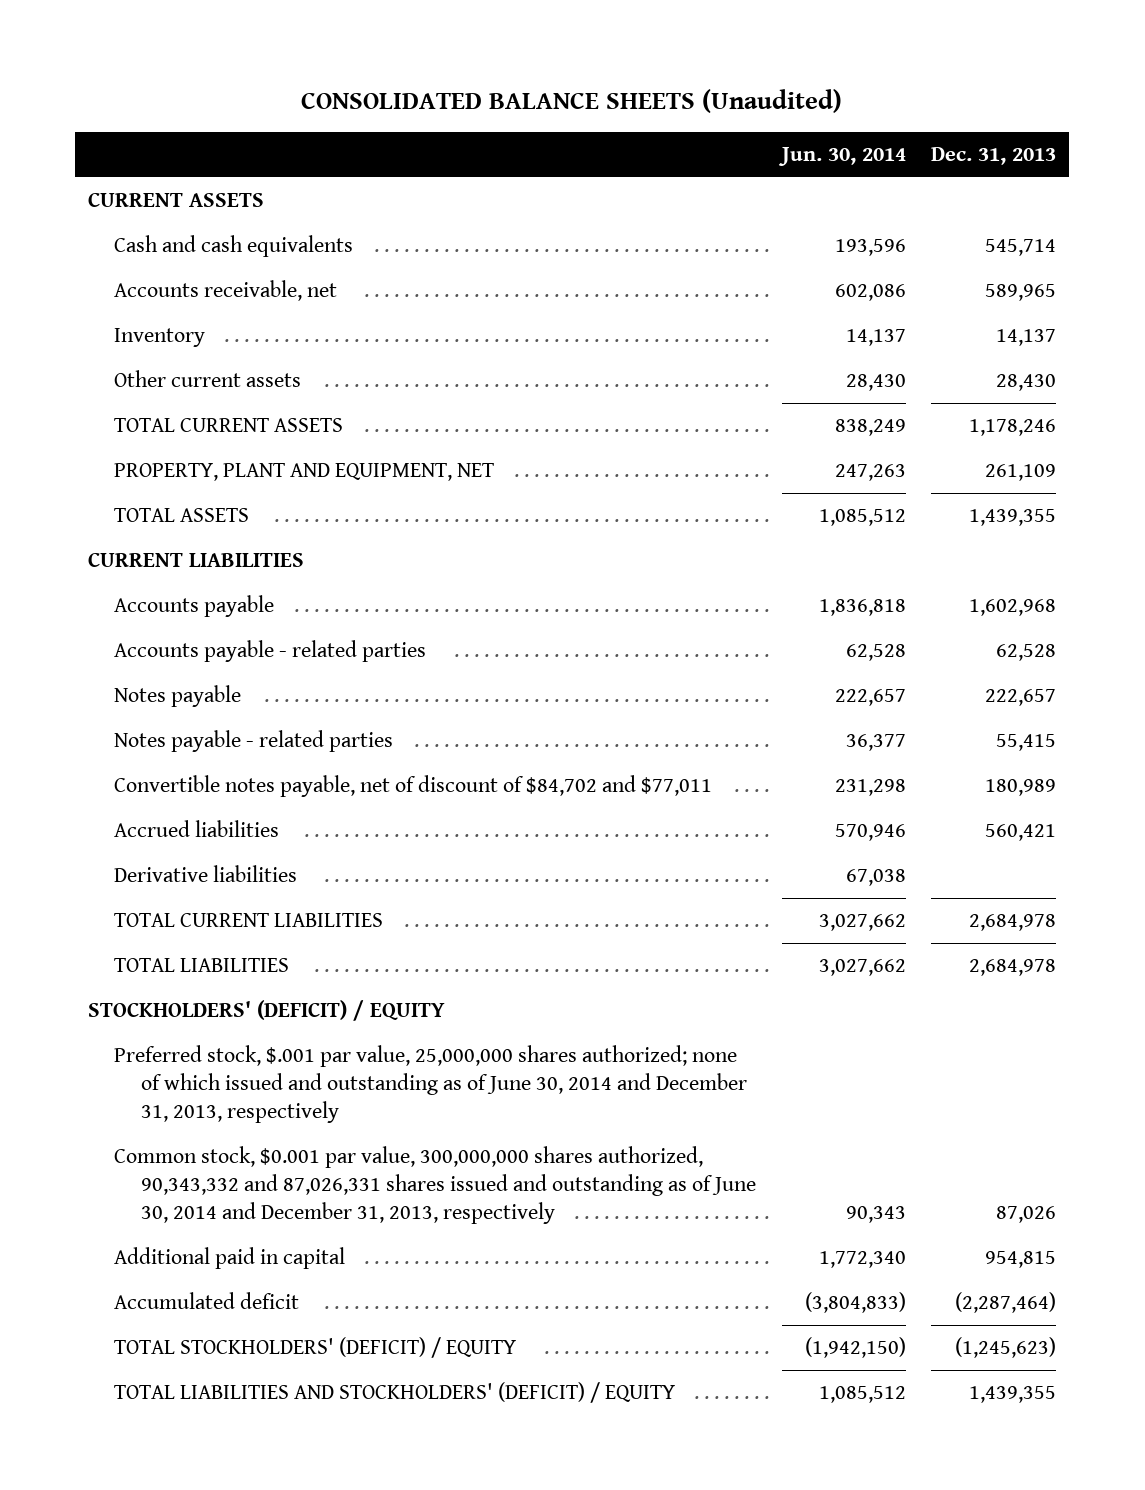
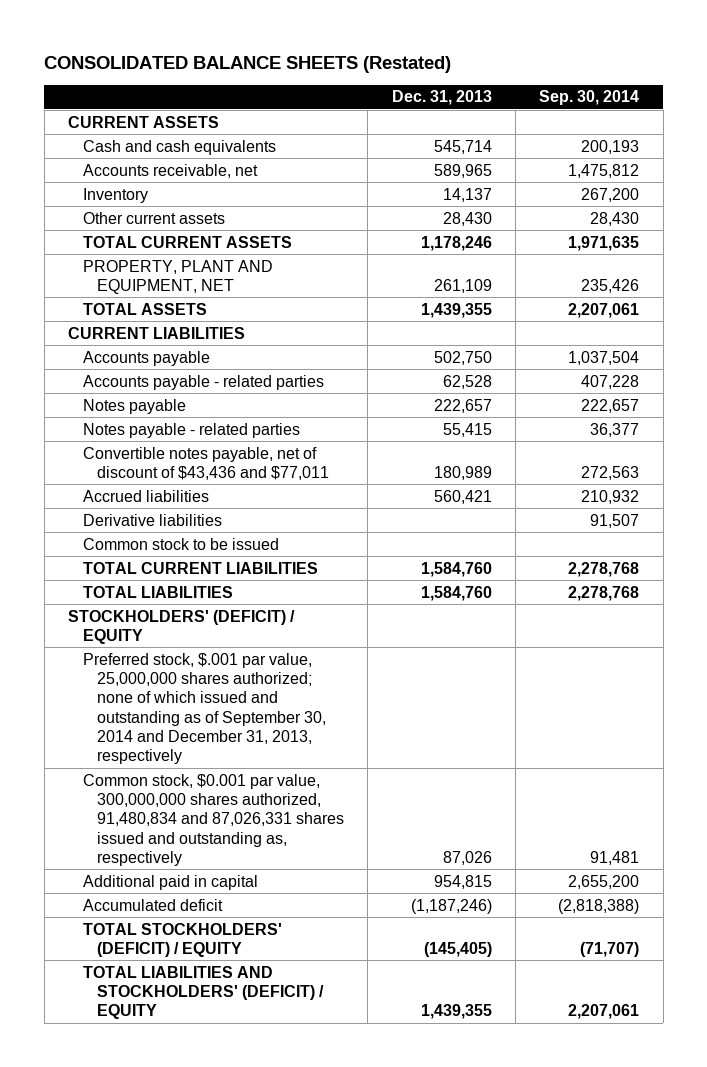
- CONSOLIDATED BALANCE SHEETS (Unaudited)
+ CONSOLIDATED BALANCE SHEETS (Restated)
- | Jun. 30, 2014 | Dec. 31, 2013
+ | Dec. 31, 2013 | Sep. 30, 2014
- Accounts payable | 1,836,818 | 1,602,968
+ Accounts payable | 502,750 | 1,037,504
- Convertible notes payable, net of discount of $84,702 and $77,011 | 231,298 | 180,989
+ Convertible notes payable, net of discount of $43,436 and $77,011 | 180,989 | 272,563
- TOTAL CURRENT LIABILITIES | 3,027,662 | 2,684,978
- TOTAL LIABILITIES | 3,027,662 | 2,684,978
+ Common stock to be issued
+ TOTAL CURRENT LIABILITIES | 1,584,760 | 2,278,768
+ TOTAL LIABILITIES | 1,584,760 | 2,278,768
- Preferred stock, $.001 par value, 25,000,000 shares authorized; none of which issued and outstanding as of June 30, 2014 and December 31, 2013, respectively
- Common stock, $0.001 par value, 300,000,000 shares authorized, 90,343,332 and 87,026,331 shares issued and outstanding as of June 30, 2014 and December 31, 2013, respectively | 90,343 | 87,026
+ Preferred stock, $.001 par value, 25,000,000 shares authorized; none of which issued and outstanding as of September 30, 2014 and December 31, 2013, respectively
+ Common stock, $0.001 par value, 300,000,000 shares authorized, 91,480,834 and 87,026,331 shares issued and outstanding as, respectively | 87,026 | 91,481
- Accumulated deficit | (3,804,833) | (2,287,464)
- TOTAL STOCKHOLDERS' (DEFICIT) / EQUITY | (1,942,150) | (1,245,623)
+ Accumulated deficit | (1,187,246) | (2,818,388)
+ TOTAL STOCKHOLDERS' (DEFICIT) / EQUITY | (145,405) | (71,707)

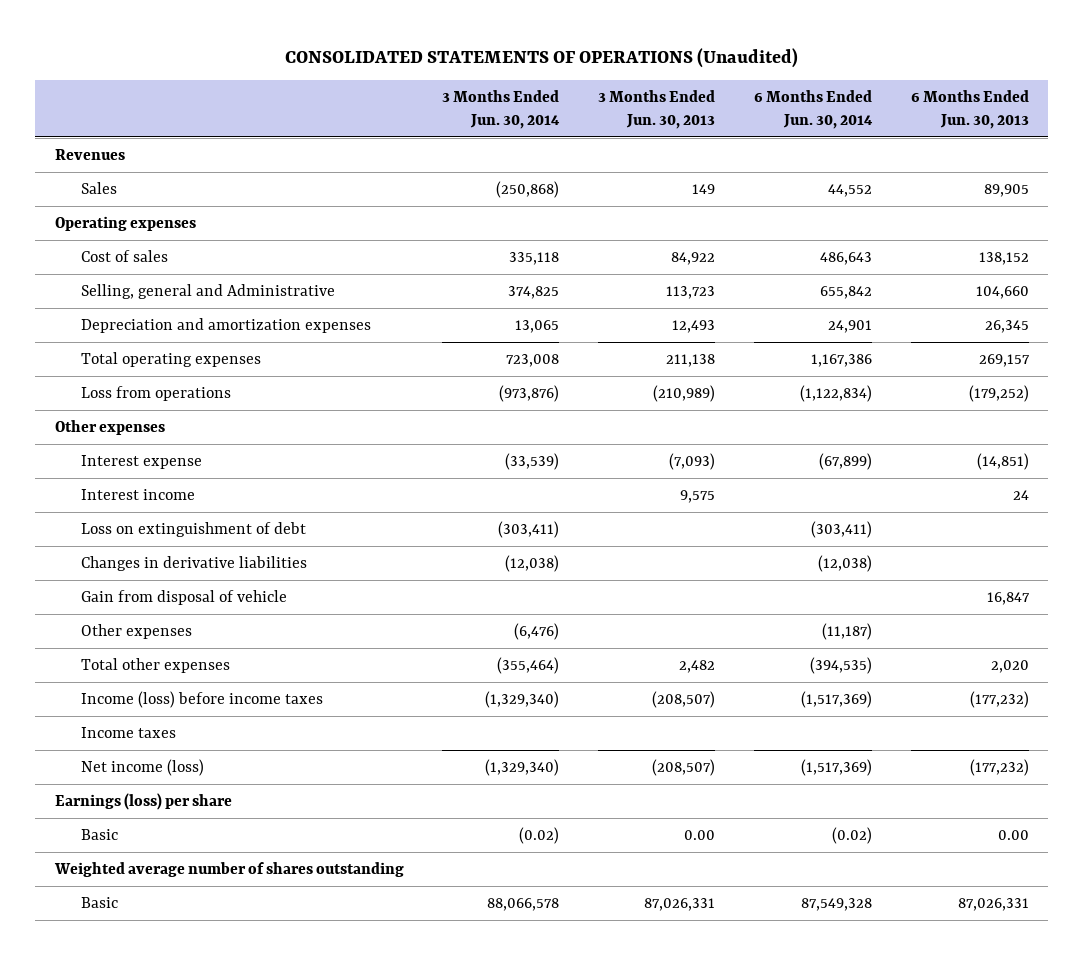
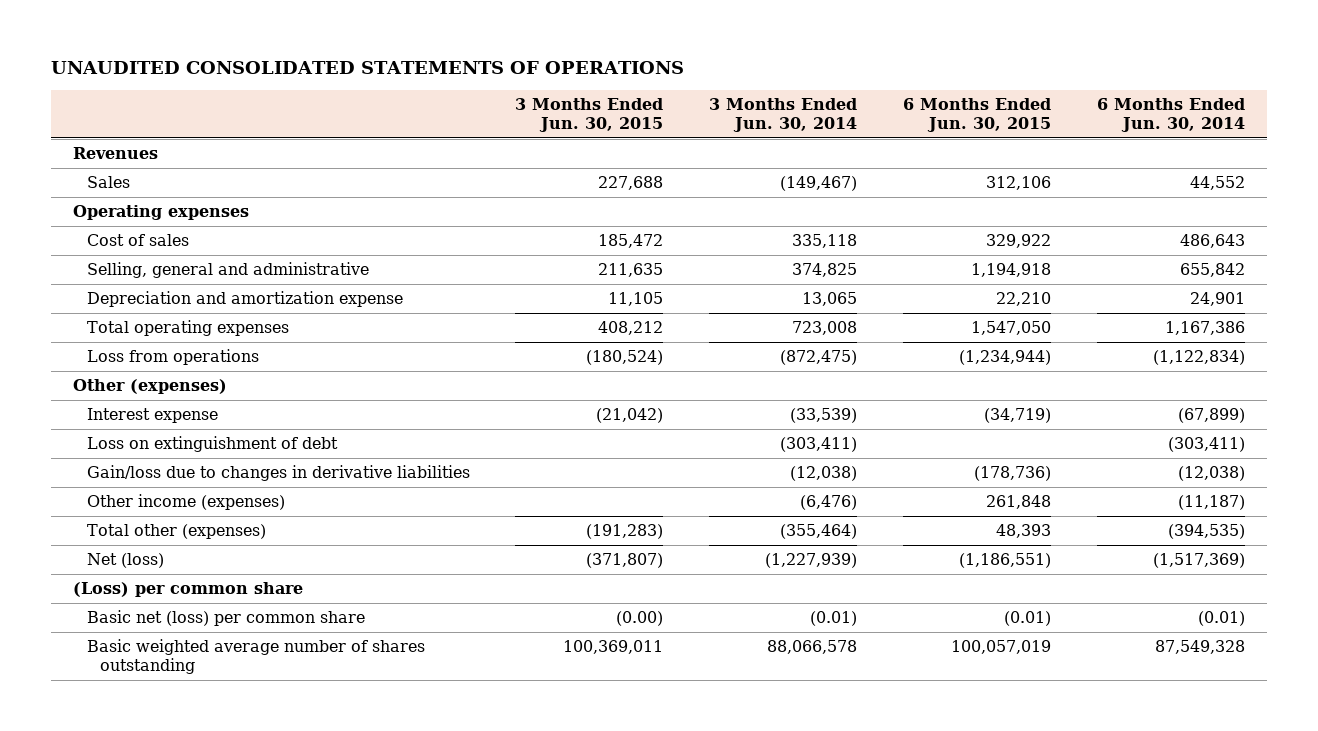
- CONSOLIDATED STATEMENTS OF OPERATIONS (Unaudited)
+ UNAUDITED CONSOLIDATED STATEMENTS OF OPERATIONS
- | 3 Months Ended Jun. 30, 2014 | 3 Months Ended Jun. 30, 2013 | 6 Months Ended Jun. 30, 2014 | 6 Months Ended Jun. 30, 2013
+ | 3 Months Ended Jun. 30, 2015 | 3 Months Ended Jun. 30, 2014 | 6 Months Ended Jun. 30, 2015 | 6 Months Ended Jun. 30, 2014
- Sales | (250,868) | 149 | 44,552 | 89,905
+ Sales | 227,688 | (149,467) | 312,106 | 44,552
- Selling, general and Administrative | 374,825 | 113,723 | 655,842 | 104,660
- Depreciation and amortization expenses | 13,065 | 12,493 | 24,901 | 26,345
+ Selling, general and administrative | 211,635 | 374,825 | 1,194,918 | 655,842
+ Depreciation and amortization expense | 11,105 | 13,065 | 22,210 | 24,901
- Loss from operations | (973,876) | (210,989) | (1,122,834) | (179,252)
- Other expenses
+ Loss from operations | (180,524) | (872,475) | (1,234,944) | (1,122,834)
+ Other (expenses)
- Interest income | | 9,575 | | 24
- Changes in derivative liabilities | (12,038) | | (12,038) |
- Gain from disposal of vehicle | | | | 16,847
- Other expenses | (6,476) | | (11,187) |
- Total other expenses | (355,464) | 2,482 | (394,535) | 2,020
- Income (loss) before income taxes | (1,329,340) | (208,507) | (1,517,369) | (177,232)
- Income taxes
- Net income (loss) | (1,329,340) | (208,507) | (1,517,369) | (177,232)
- Earnings (loss) per share
- Basic | (0.02) | 0.00 | (0.02) | 0.00
- Weighted average number of shares outstanding
- Basic | 88,066,578 | 87,026,331 | 87,549,328 | 87,026,331
+ Gain/loss due to changes in derivative liabilities | | (12,038) | (178,736) | (12,038)
+ Other income (expenses) | | (6,476) | 261,848 | (11,187)
+ Total other (expenses) | (191,283) | (355,464) | 48,393 | (394,535)
+ Net (loss) | (371,807) | (1,227,939) | (1,186,551) | (1,517,369)
+ (Loss) per common share
+ Basic net (loss) per common share | (0.00) | (0.01) | (0.01) | (0.01)
+ Basic weighted average number of shares outstanding | 100,369,011 | 88,066,578 | 100,057,019 | 87,549,328

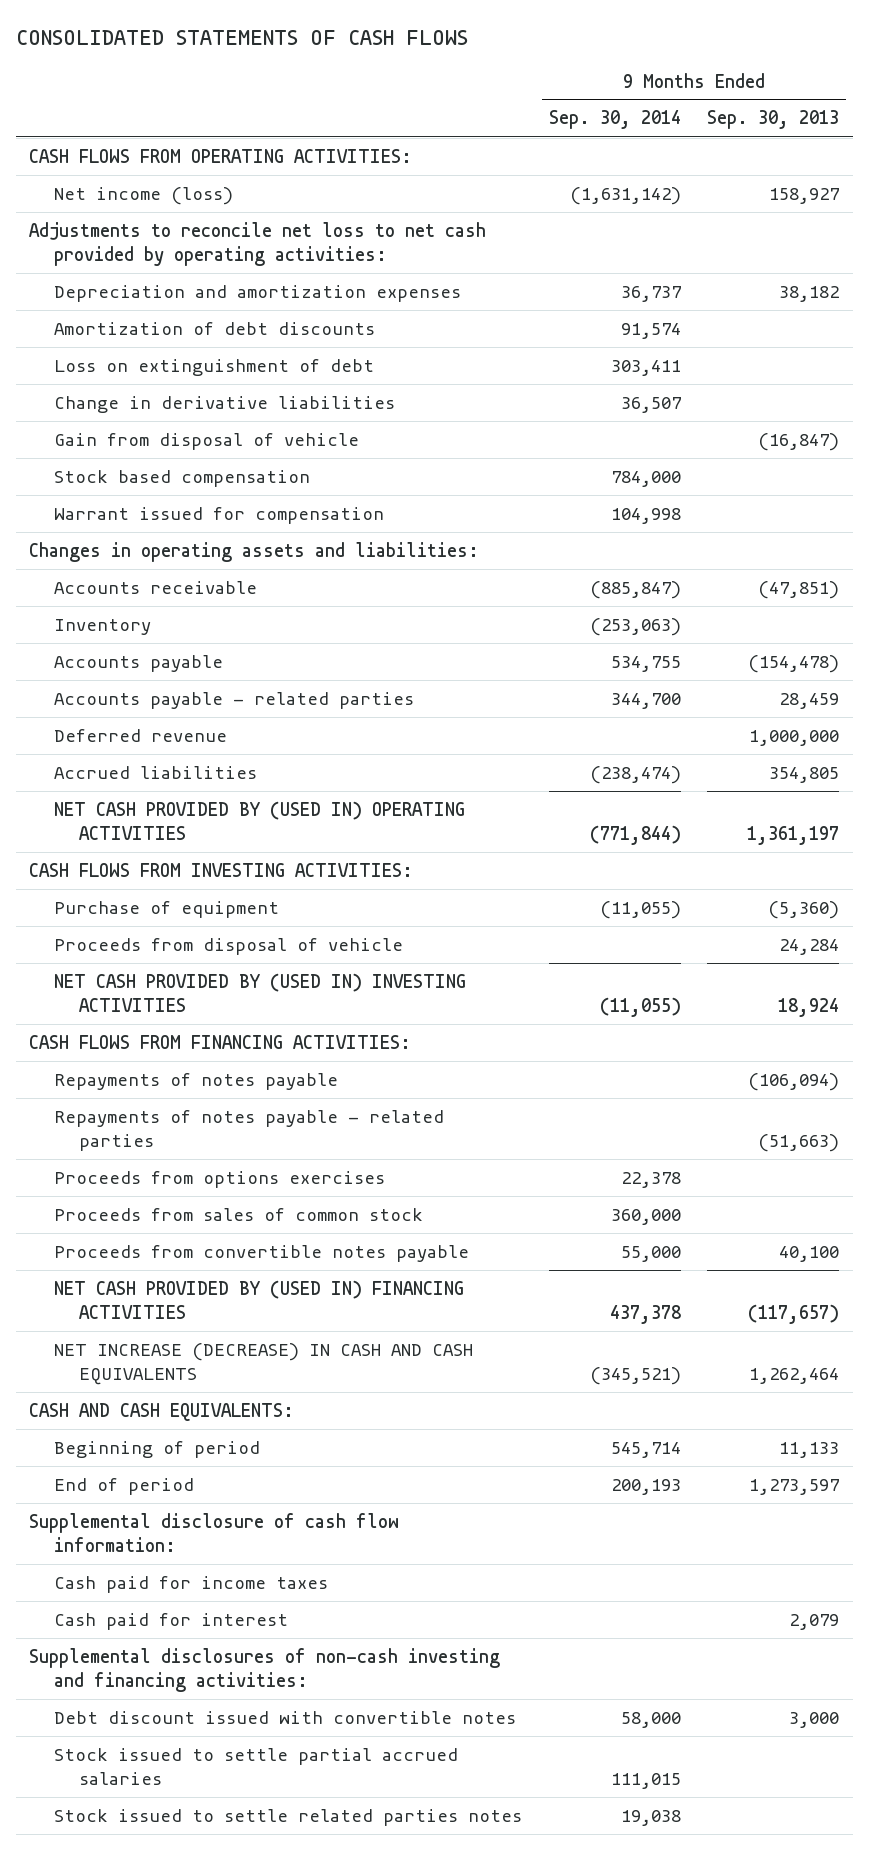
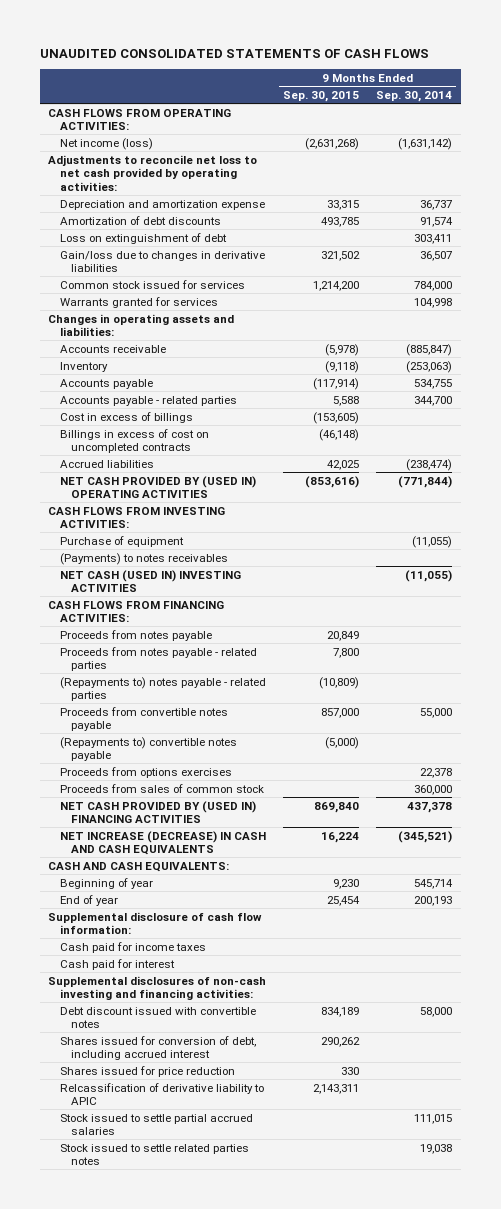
- CONSOLIDATED STATEMENTS OF CASH FLOWS
+ UNAUDITED CONSOLIDATED STATEMENTS OF CASH FLOWS
- | 9 Months Ended Sep. 30, 2014 | 9 Months Ended Sep. 30, 2013
+ | 9 Months Ended Sep. 30, 2015 | 9 Months Ended Sep. 30, 2014
- Depreciation and amortization expenses | 36,737 | 38,182
+ Depreciation and amortization expense | 33,315 | 36,737
- Change in derivative liabilities | 36,507 |
- Gain from disposal of vehicle | | (16,847)
- Stock based compensation | 784,000 |
- Warrant issued for compensation | 104,998 |
+ Gain/loss due to changes in derivative liabilities | 321,502 | 36,507
+ Common stock issued for services | 1,214,200 | 784,000
+ Warrants granted for services | | 104,998
- Deferred revenue | | 1,000,000
+ Cost in excess of billings | (153,605) |
+ Billings in excess of cost on uncompleted contracts | (46,148) |
- Proceeds from disposal of vehicle | | 24,284
- NET CASH PROVIDED BY (USED IN) INVESTING ACTIVITIES | (11,055) | 18,924
+ (Payments) to notes receivables
+ NET CASH (USED IN) INVESTING ACTIVITIES | | (11,055)
- Repayments of notes payable | | (106,094)
- Repayments of notes payable - related parties | | (51,663)
+ Proceeds from notes payable | 20,849 |
+ Proceeds from notes payable - related parties | 7,800 |
+ (Repayments to) notes payable - related parties | (10,809) |
moved up: Proceeds from convertible notes payable | 857,000 | 55,000
+ (Repayments to) convertible notes payable | (5,000) |
- Beginning of period | 545,714 | 11,133
- End of period | 200,193 | 1,273,597
+ Beginning of year | 9,230 | 545,714
+ End of year | 25,454 | 200,193
+ Shares issued for conversion of debt, including accrued interest | 290,262 |
+ Shares issued for price reduction | 330 |
+ Relcassification of derivative liability to APIC | 2,143,311 |

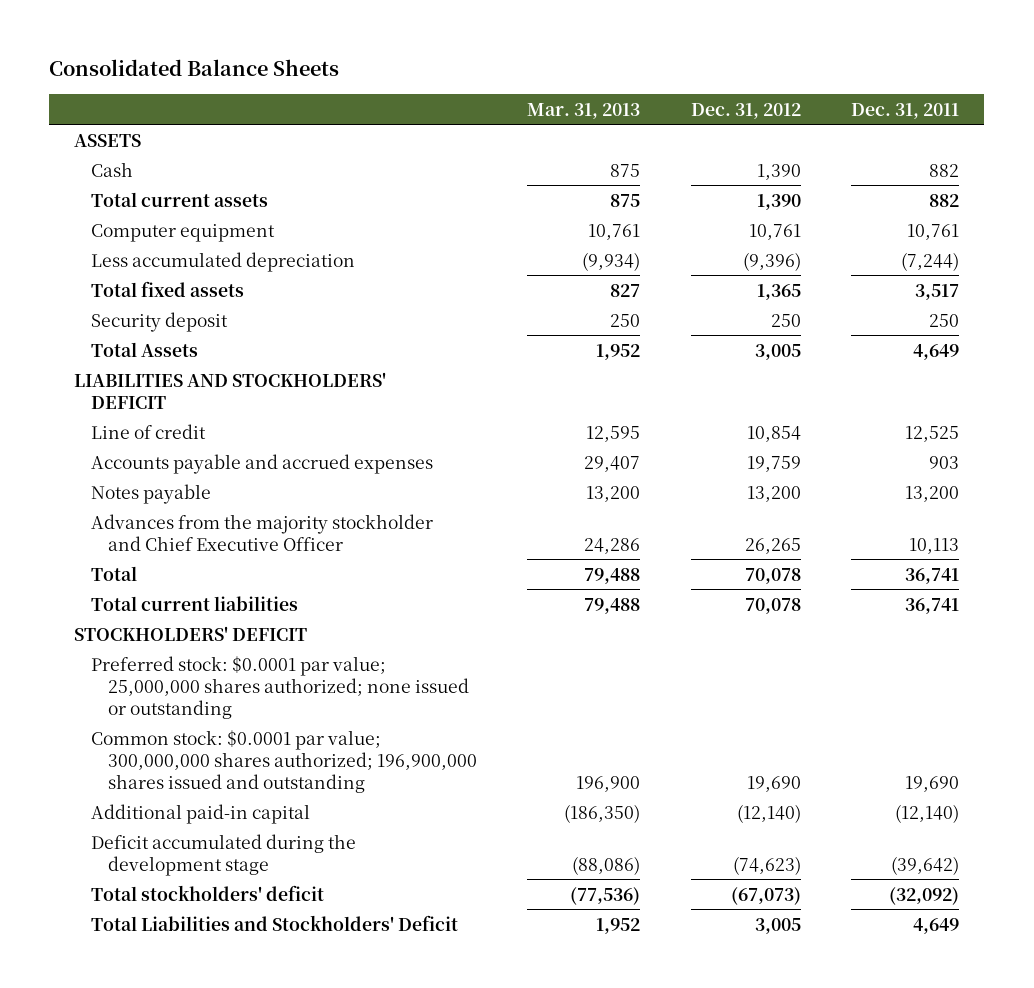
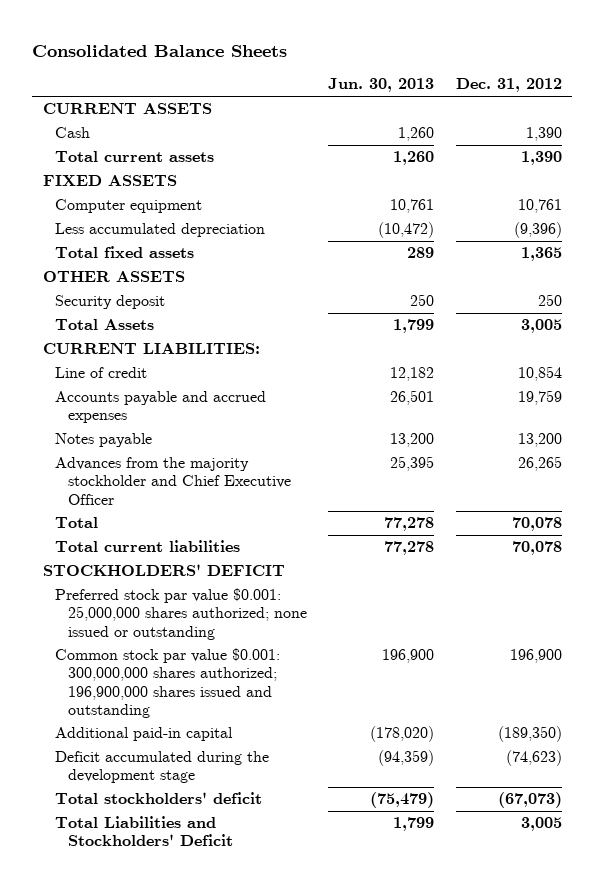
- | Mar. 31, 2013 | Dec. 31, 2012 | Dec. 31, 2011
+ | Jun. 30, 2013 | Dec. 31, 2012
- ASSETS
+ CURRENT ASSETS
+ FIXED ASSETS
+ OTHER ASSETS
- LIABILITIES AND STOCKHOLDERS' DEFICIT
+ CURRENT LIABILITIES:
- Preferred stock: $0.0001 par value; 25,000,000 shares authorized; none issued or outstanding
- Common stock: $0.0001 par value; 300,000,000 shares authorized; 196,900,000 shares issued and outstanding | 196,900 | 19,690 | 19,690
- Additional paid-in capital | (186,350) | (12,140) | (12,140)
+ Preferred stock par value $0.001: 25,000,000 shares authorized; none issued or outstanding
+ Common stock par value $0.001: 300,000,000 shares authorized; 196,900,000 shares issued and outstanding | 196,900 | 196,900
+ Additional paid-in capital | (178,020) | (189,350)

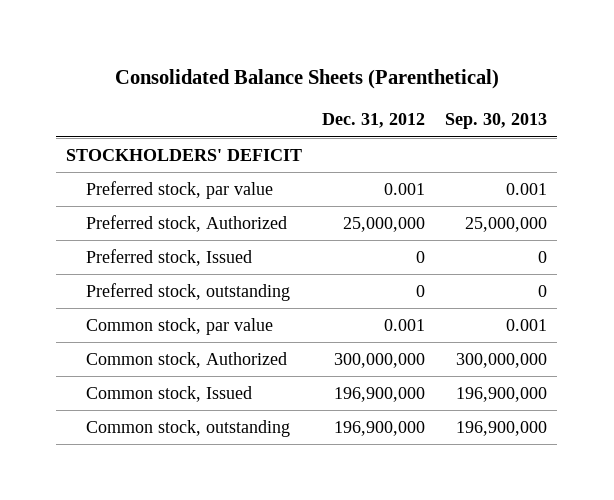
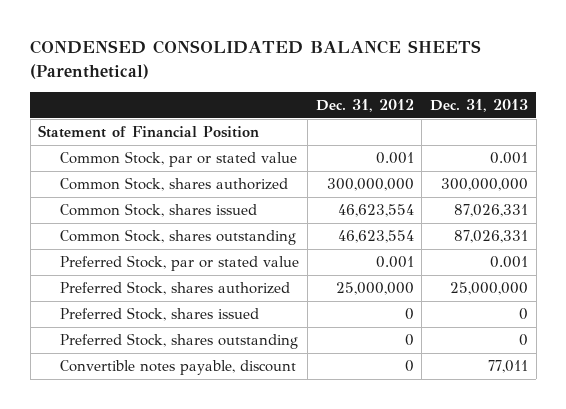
- Consolidated Balance Sheets (Parenthetical)
+ CONDENSED CONSOLIDATED BALANCE SHEETS (Parenthetical)
- | Dec. 31, 2012 | Sep. 30, 2013
+ | Dec. 31, 2012 | Dec. 31, 2013
- STOCKHOLDERS' DEFICIT
- Preferred stock, par value | 0.001 | 0.001
- Preferred stock, Authorized | 25,000,000 | 25,000,000
- Preferred stock, Issued | 0 | 0
- Preferred stock, outstanding | 0 | 0
- Common stock, par value | 0.001 | 0.001
- Common stock, Authorized | 300,000,000 | 300,000,000
- Common stock, Issued | 196,900,000 | 196,900,000
- Common stock, outstanding | 196,900,000 | 196,900,000
+ Statement of Financial Position
+ Common Stock, par or stated value | 0.001 | 0.001
+ Common Stock, shares authorized | 300,000,000 | 300,000,000
+ Common Stock, shares issued | 46,623,554 | 87,026,331
+ Common Stock, shares outstanding | 46,623,554 | 87,026,331
+ Preferred Stock, par or stated value | 0.001 | 0.001
+ Preferred Stock, shares authorized | 25,000,000 | 25,000,000
+ Preferred Stock, shares issued | 0 | 0
+ Preferred Stock, shares outstanding | 0 | 0
+ Convertible notes payable, discount | 0 | 77,011

